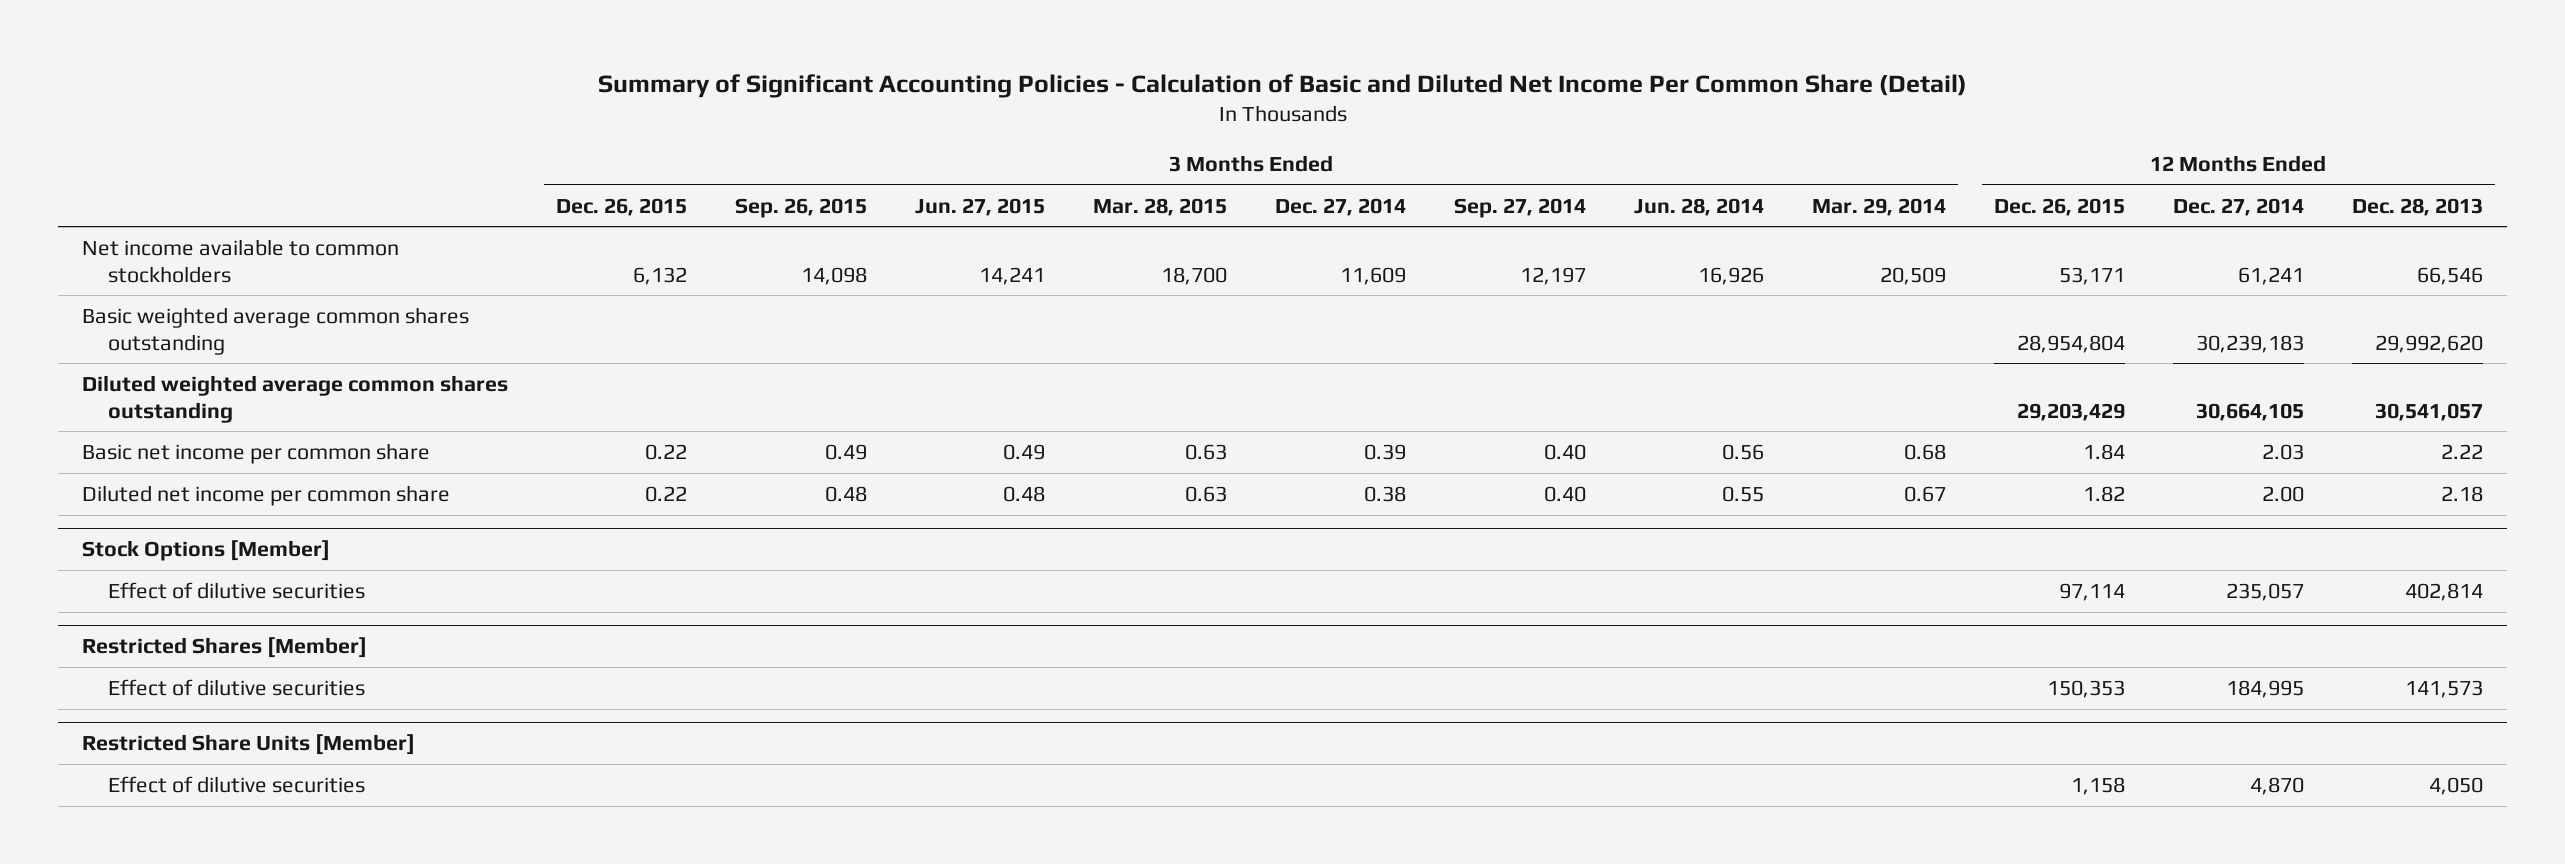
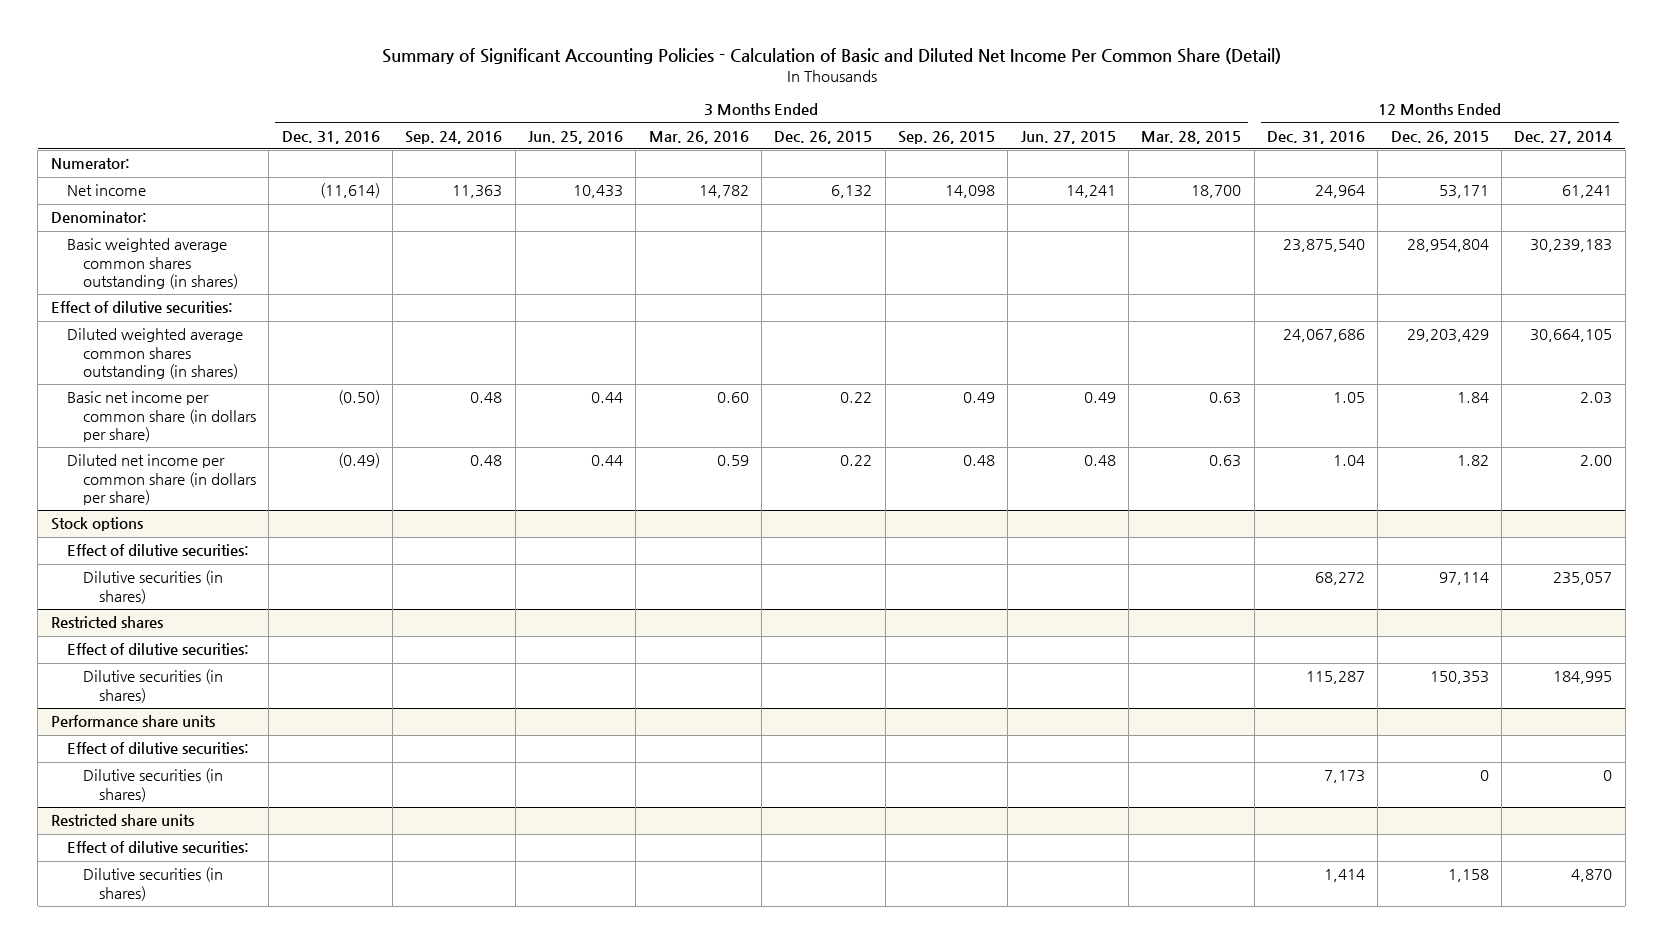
- | 3 Months Ended Dec. 26, 2015 | 3 Months Ended Sep. 26, 2015 | 3 Months Ended Jun. 27, 2015 | 3 Months Ended Mar. 28, 2015 | 3 Months Ended Dec. 27, 2014 | 3 Months Ended Sep. 27, 2014 | 3 Months Ended Jun. 28, 2014 | 3 Months Ended Mar. 29, 2014 | 12 Months Ended Dec. 26, 2015 | 12 Months Ended Dec. 27, 2014 | 12 Months Ended Dec. 28, 2013
+ | 3 Months Ended Dec. 31, 2016 | 3 Months Ended Sep. 24, 2016 | 3 Months Ended Jun. 25, 2016 | 3 Months Ended Mar. 26, 2016 | 3 Months Ended Dec. 26, 2015 | 3 Months Ended Sep. 26, 2015 | 3 Months Ended Jun. 27, 2015 | 3 Months Ended Mar. 28, 2015 | 12 Months Ended Dec. 31, 2016 | 12 Months Ended Dec. 26, 2015 | 12 Months Ended Dec. 27, 2014
- Net income available to common stockholders | 6,132 | 14,098 | 14,241 | 18,700 | 11,609 | 12,197 | 16,926 | 20,509 | 53,171 | 61,241 | 66,546
- Basic weighted average common shares outstanding | | | | | | | | | 28,954,804 | 30,239,183 | 29,992,620
- Diluted weighted average common shares outstanding | | | | | | | | | 29,203,429 | 30,664,105 | 30,541,057
- Basic net income per common share | 0.22 | 0.49 | 0.49 | 0.63 | 0.39 | 0.40 | 0.56 | 0.68 | 1.84 | 2.03 | 2.22
- Diluted net income per common share | 0.22 | 0.48 | 0.48 | 0.63 | 0.38 | 0.40 | 0.55 | 0.67 | 1.82 | 2.00 | 2.18
- Stock Options [Member]
- Effect of dilutive securities | | | | | | | | | 97,114 | 235,057 | 402,814
- Restricted Shares [Member]
- Effect of dilutive securities | | | | | | | | | 150,353 | 184,995 | 141,573
- Restricted Share Units [Member]
- Effect of dilutive securities | | | | | | | | | 1,158 | 4,870 | 4,050
+ Numerator:
+ Net income | (11,614) | 11,363 | 10,433 | 14,782 | 6,132 | 14,098 | 14,241 | 18,700 | 24,964 | 53,171 | 61,241
+ Denominator:
+ Basic weighted average common shares outstanding (in shares) | | | | | | | | | 23,875,540 | 28,954,804 | 30,239,183
+ Effect of dilutive securities:
+ Diluted weighted average common shares outstanding (in shares) | | | | | | | | | 24,067,686 | 29,203,429 | 30,664,105
+ Basic net income per common share (in dollars per share) | (0.50) | 0.48 | 0.44 | 0.60 | 0.22 | 0.49 | 0.49 | 0.63 | 1.05 | 1.84 | 2.03
+ Diluted net income per common share (in dollars per share) | (0.49) | 0.48 | 0.44 | 0.59 | 0.22 | 0.48 | 0.48 | 0.63 | 1.04 | 1.82 | 2.00
+ Stock options
+ Effect of dilutive securities:
+ Dilutive securities (in shares) | | | | | | | | | 68,272 | 97,114 | 235,057
+ Restricted shares
+ Effect of dilutive securities:
+ Dilutive securities (in shares) | | | | | | | | | 115,287 | 150,353 | 184,995
+ Performance share units
+ Effect of dilutive securities:
+ Dilutive securities (in shares) | | | | | | | | | 7,173 | 0 | 0
+ Restricted share units
+ Effect of dilutive securities:
+ Dilutive securities (in shares) | | | | | | | | | 1,414 | 1,158 | 4,870

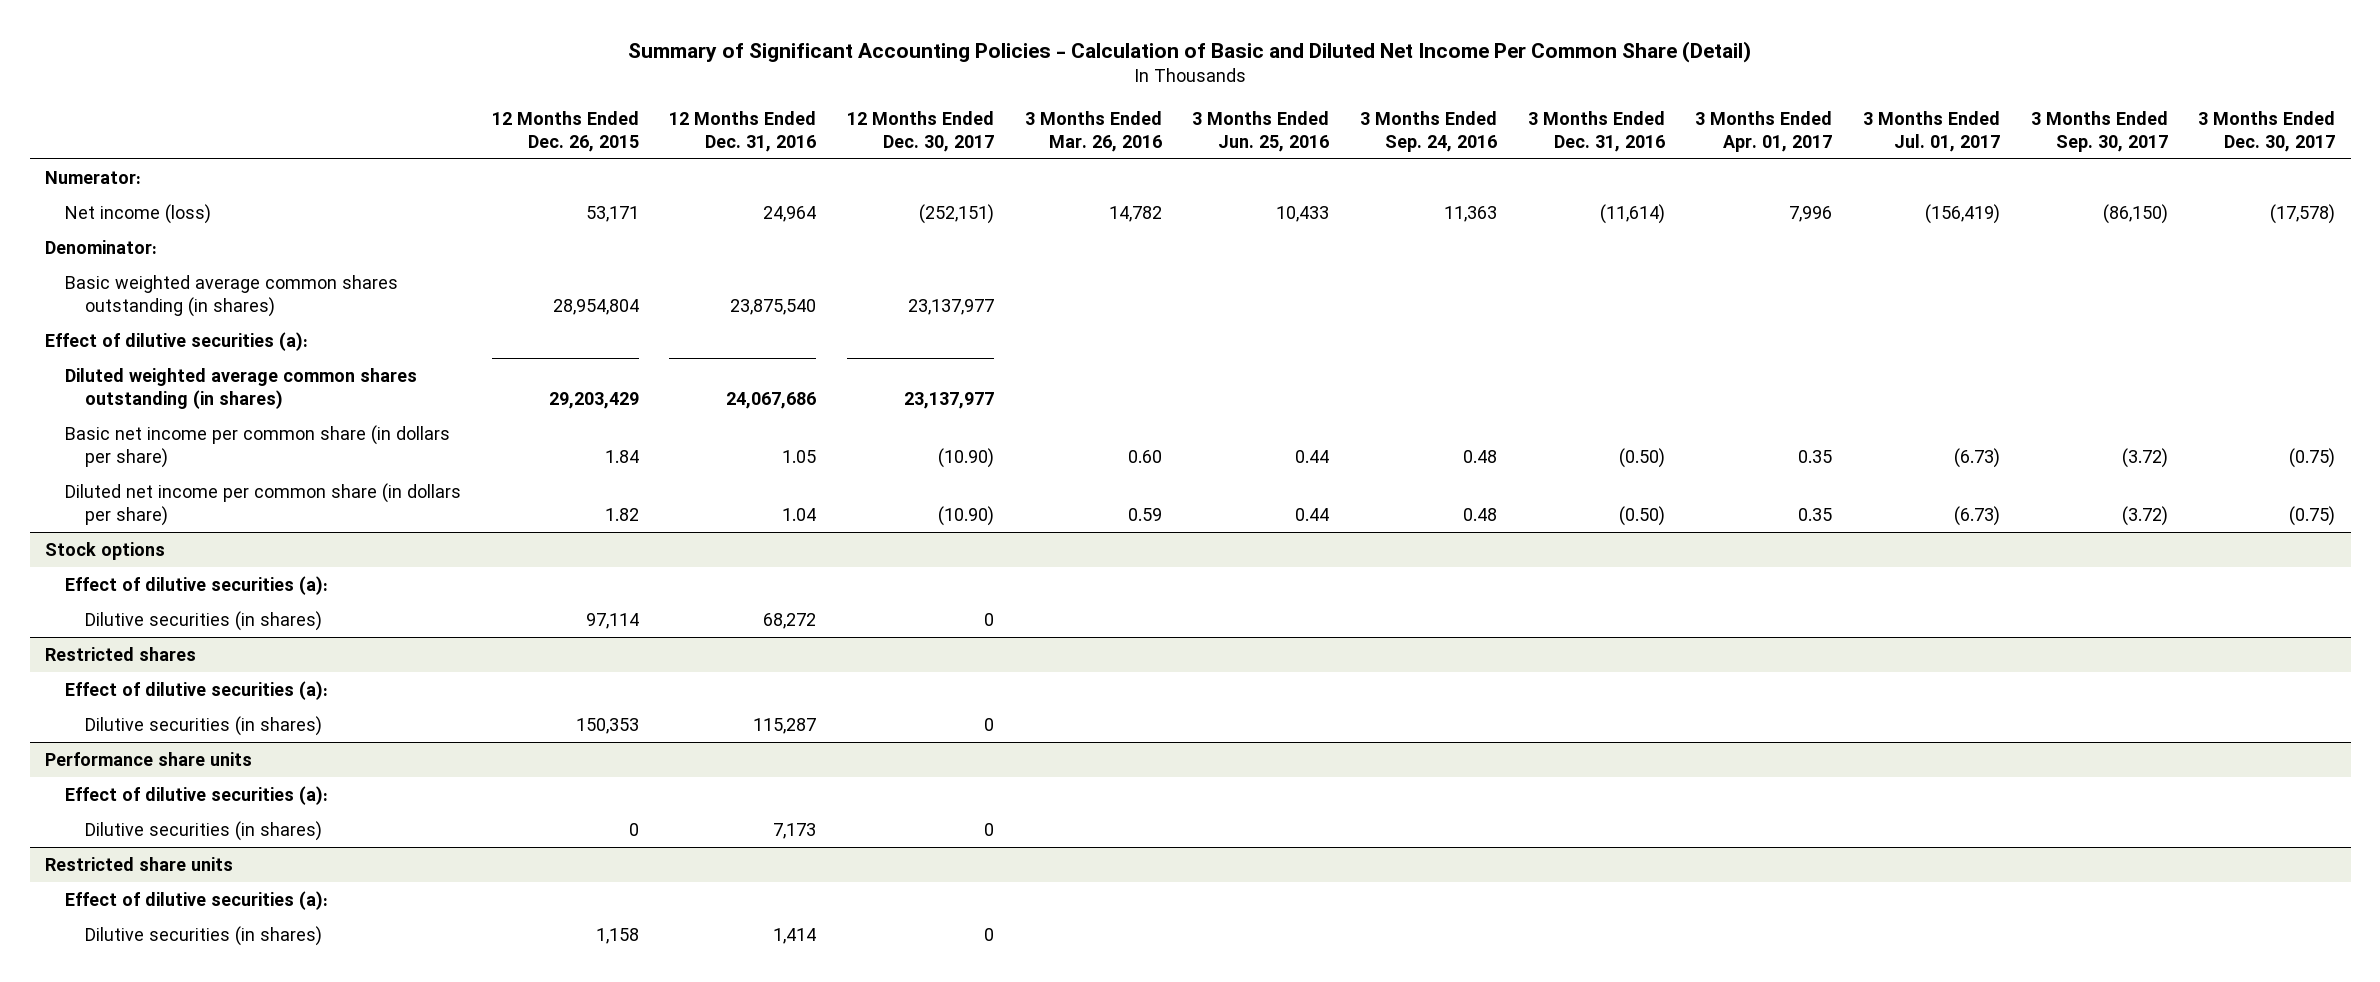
- | 3 Months Ended Dec. 31, 2016 | 3 Months Ended Sep. 24, 2016 | 3 Months Ended Jun. 25, 2016 | 3 Months Ended Mar. 26, 2016 | 3 Months Ended Dec. 26, 2015 | 3 Months Ended Sep. 26, 2015 | 3 Months Ended Jun. 27, 2015 | 3 Months Ended Mar. 28, 2015 | 12 Months Ended Dec. 31, 2016 | 12 Months Ended Dec. 26, 2015 | 12 Months Ended Dec. 27, 2014
+ | 12 Months Ended Dec. 26, 2015 | 12 Months Ended Dec. 31, 2016 | 12 Months Ended Dec. 30, 2017 | 3 Months Ended Mar. 26, 2016 | 3 Months Ended Jun. 25, 2016 | 3 Months Ended Sep. 24, 2016 | 3 Months Ended Dec. 31, 2016 | 3 Months Ended Apr. 01, 2017 | 3 Months Ended Jul. 01, 2017 | 3 Months Ended Sep. 30, 2017 | 3 Months Ended Dec. 30, 2017
- Net income | (11,614) | 11,363 | 10,433 | 14,782 | 6,132 | 14,098 | 14,241 | 18,700 | 24,964 | 53,171 | 61,241
+ Net income (loss) | 53,171 | 24,964 | (252,151) | 14,782 | 10,433 | 11,363 | (11,614) | 7,996 | (156,419) | (86,150) | (17,578)
- Effect of dilutive securities:
+ Effect of dilutive securities (a):
- Diluted net income per common share (in dollars per share) | (0.49) | 0.48 | 0.44 | 0.59 | 0.22 | 0.48 | 0.48 | 0.63 | 1.04 | 1.82 | 2.00
+ Diluted net income per common share (in dollars per share) | 1.82 | 1.04 | (10.90) | 0.59 | 0.44 | 0.48 | (0.50) | 0.35 | (6.73) | (3.72) | (0.75)
@ Stock options
- Effect of dilutive securities:
+ Effect of dilutive securities (a):
@ Restricted shares
- Effect of dilutive securities:
+ Effect of dilutive securities (a):
@ Performance share units
- Effect of dilutive securities:
+ Effect of dilutive securities (a):
@ Restricted share units
- Effect of dilutive securities:
+ Effect of dilutive securities (a):

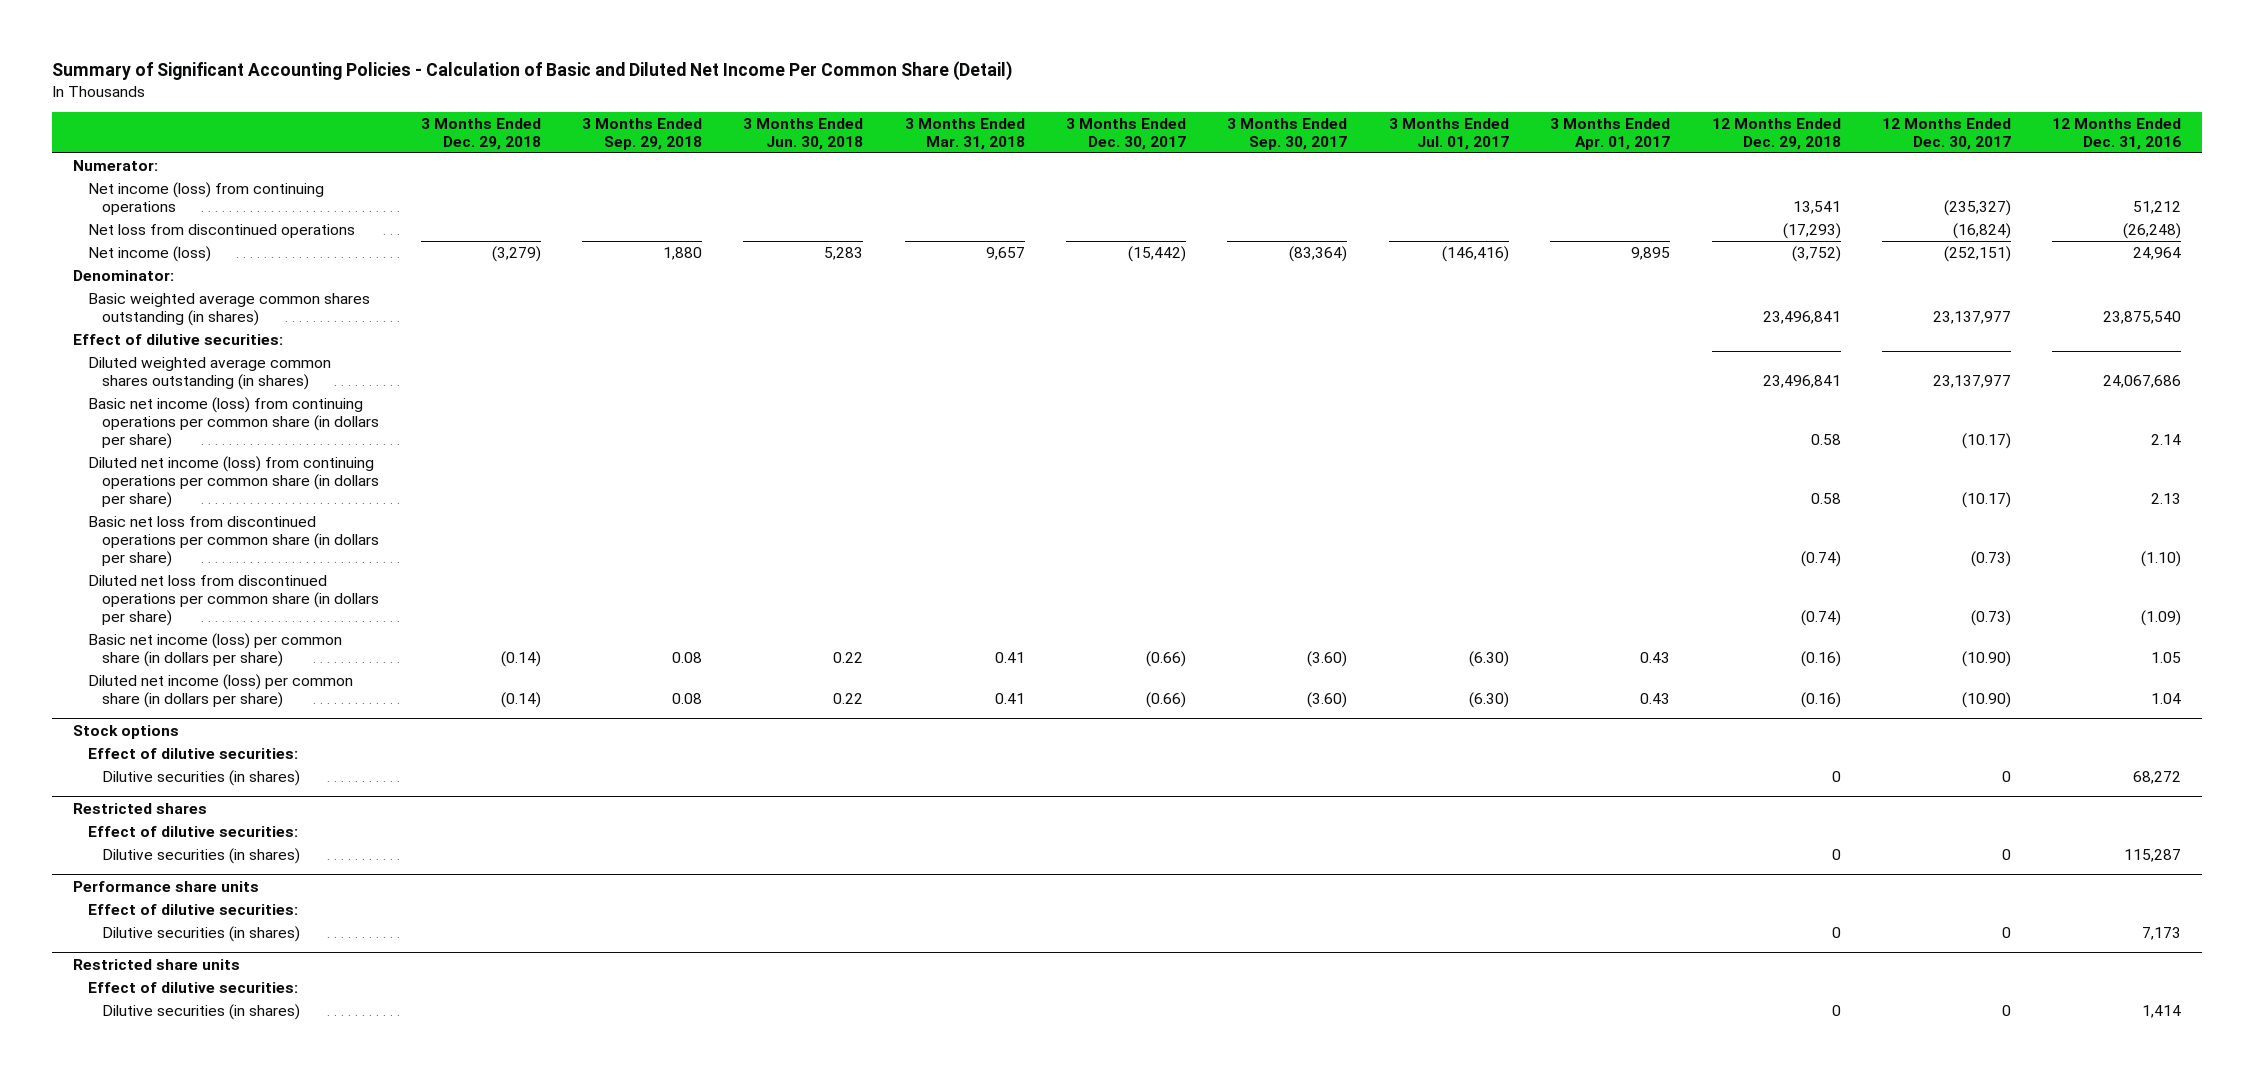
- | 12 Months Ended Dec. 26, 2015 | 12 Months Ended Dec. 31, 2016 | 12 Months Ended Dec. 30, 2017 | 3 Months Ended Mar. 26, 2016 | 3 Months Ended Jun. 25, 2016 | 3 Months Ended Sep. 24, 2016 | 3 Months Ended Dec. 31, 2016 | 3 Months Ended Apr. 01, 2017 | 3 Months Ended Jul. 01, 2017 | 3 Months Ended Sep. 30, 2017 | 3 Months Ended Dec. 30, 2017
+ | 3 Months Ended Dec. 29, 2018 | 3 Months Ended Sep. 29, 2018 | 3 Months Ended Jun. 30, 2018 | 3 Months Ended Mar. 31, 2018 | 3 Months Ended Dec. 30, 2017 | 3 Months Ended Sep. 30, 2017 | 3 Months Ended Jul. 01, 2017 | 3 Months Ended Apr. 01, 2017 | 12 Months Ended Dec. 29, 2018 | 12 Months Ended Dec. 30, 2017 | 12 Months Ended Dec. 31, 2016
- Net income (loss) | 53,171 | 24,964 | (252,151) | 14,782 | 10,433 | 11,363 | (11,614) | 7,996 | (156,419) | (86,150) | (17,578)
+ Net income (loss) from continuing operations | | | | | | | | | 13,541 | (235,327) | 51,212
+ Net loss from discontinued operations | | | | | | | | | (17,293) | (16,824) | (26,248)
+ Net income (loss) | (3,279) | 1,880 | 5,283 | 9,657 | (15,442) | (83,364) | (146,416) | 9,895 | (3,752) | (252,151) | 24,964
- Effect of dilutive securities (a):
+ Effect of dilutive securities:
- Basic net income per common share (in dollars per share) | 1.84 | 1.05 | (10.90) | 0.60 | 0.44 | 0.48 | (0.50) | 0.35 | (6.73) | (3.72) | (0.75)
- Diluted net income per common share (in dollars per share) | 1.82 | 1.04 | (10.90) | 0.59 | 0.44 | 0.48 | (0.50) | 0.35 | (6.73) | (3.72) | (0.75)
+ Basic net income (loss) from continuing operations per common share (in dollars per share) | | | | | | | | | 0.58 | (10.17) | 2.14
+ Diluted net income (loss) from continuing operations per common share (in dollars per share) | | | | | | | | | 0.58 | (10.17) | 2.13
+ Basic net loss from discontinued operations per common share (in dollars per share) | | | | | | | | | (0.74) | (0.73) | (1.10)
+ Diluted net loss from discontinued operations per common share (in dollars per share) | | | | | | | | | (0.74) | (0.73) | (1.09)
+ Basic net income (loss) per common share (in dollars per share) | (0.14) | 0.08 | 0.22 | 0.41 | (0.66) | (3.60) | (6.30) | 0.43 | (0.16) | (10.90) | 1.05
+ Diluted net income (loss) per common share (in dollars per share) | (0.14) | 0.08 | 0.22 | 0.41 | (0.66) | (3.60) | (6.30) | 0.43 | (0.16) | (10.90) | 1.04
@ Stock options
- Effect of dilutive securities (a):
+ Effect of dilutive securities:
@ Restricted shares
- Effect of dilutive securities (a):
+ Effect of dilutive securities:
@ Performance share units
- Effect of dilutive securities (a):
+ Effect of dilutive securities:
@ Restricted share units
- Effect of dilutive securities (a):
+ Effect of dilutive securities:

